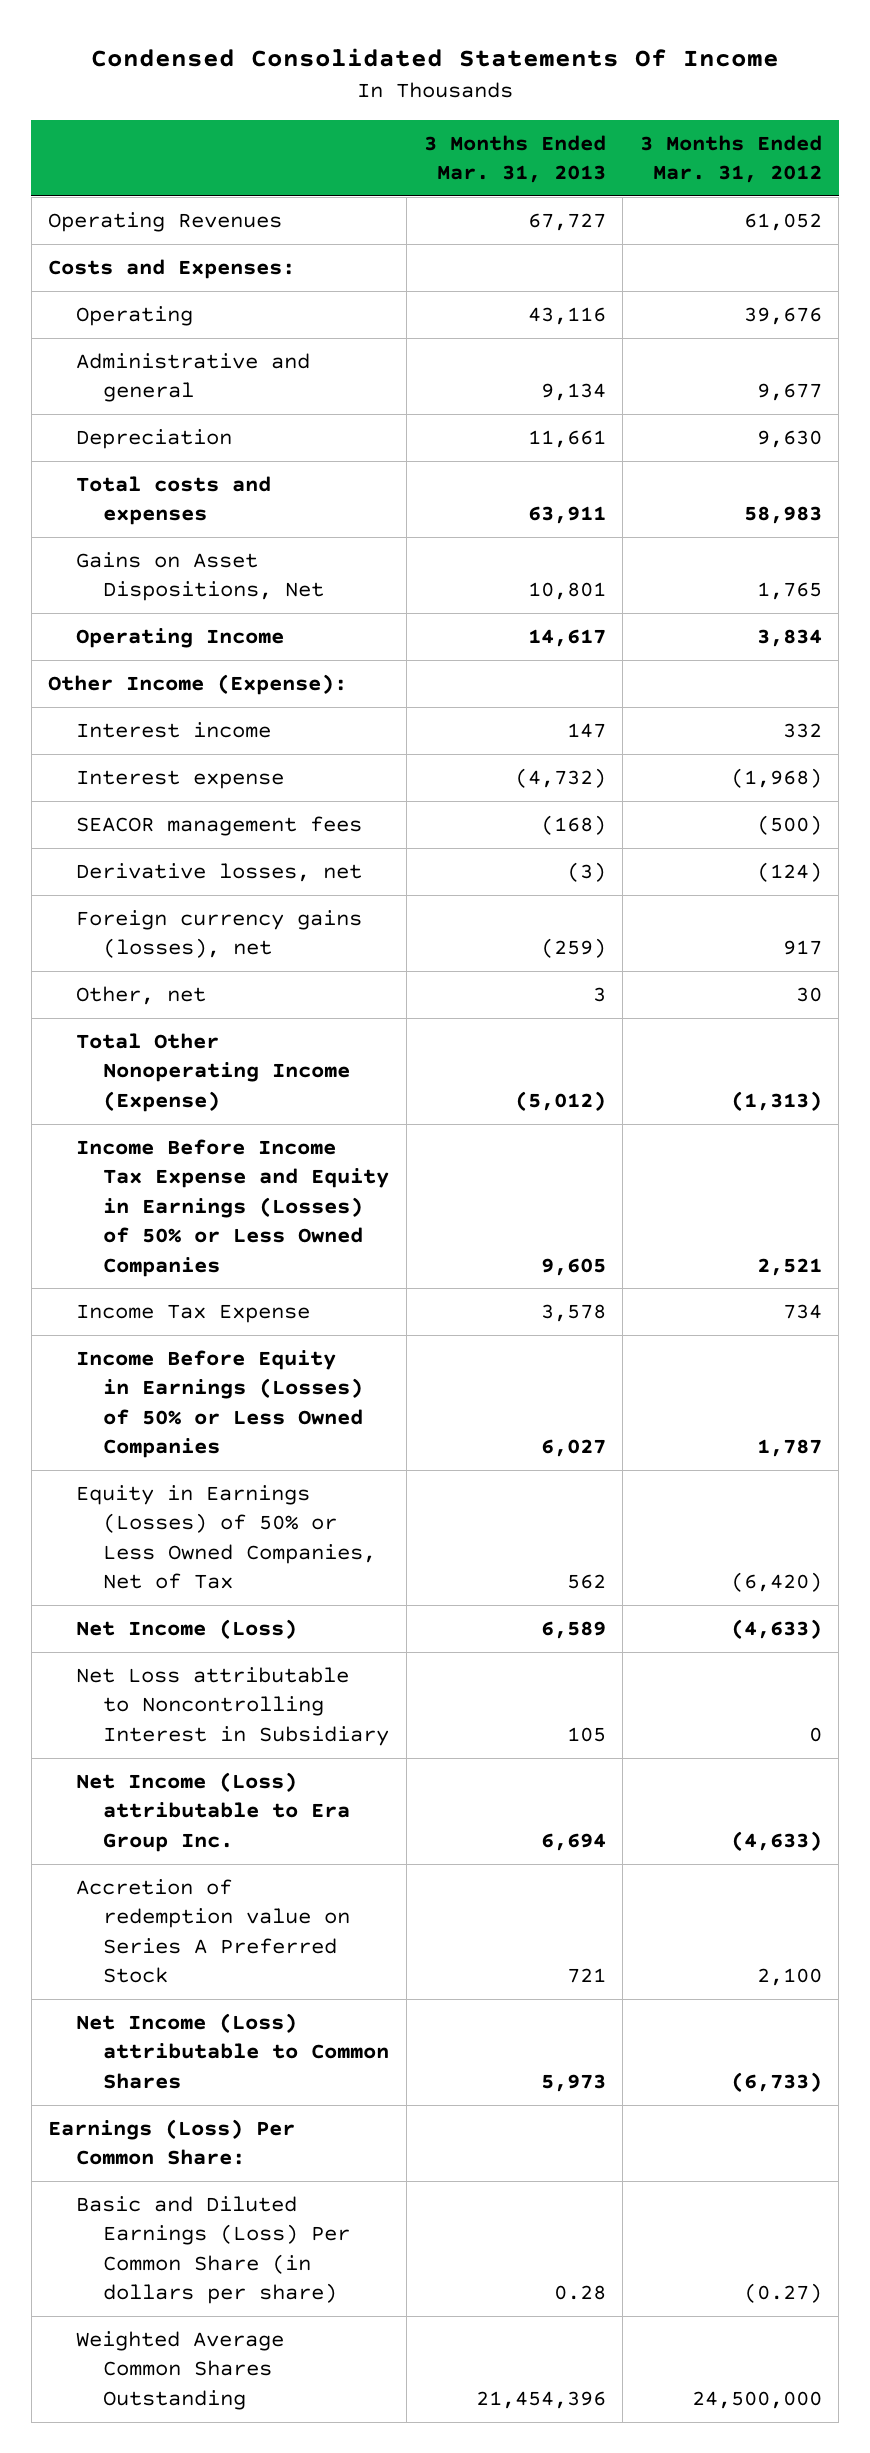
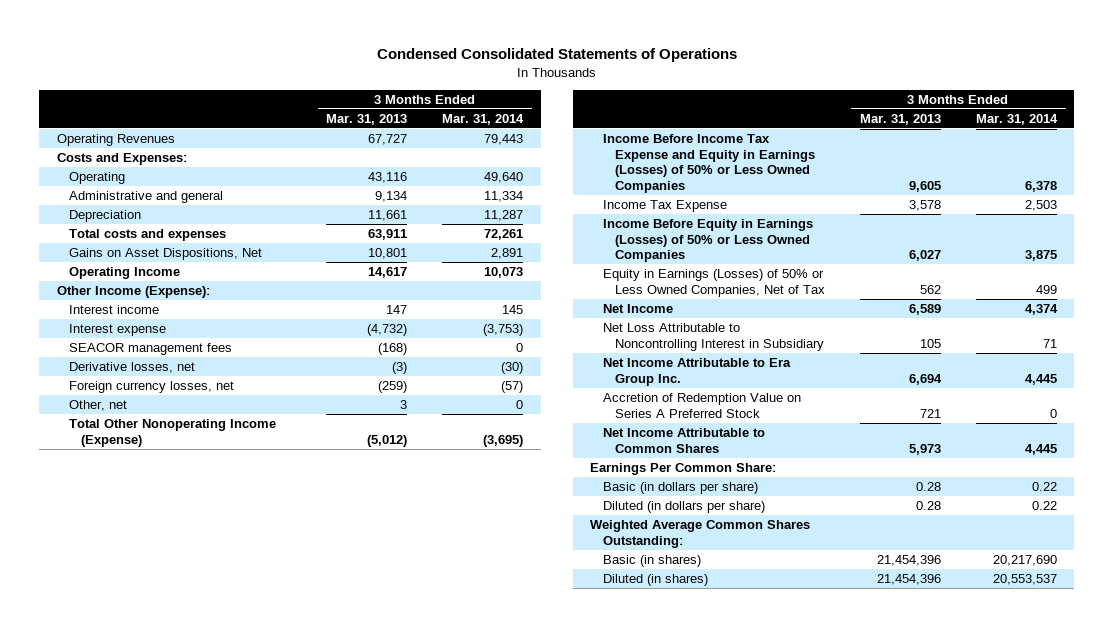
- Condensed Consolidated Statements Of Income
+ Condensed Consolidated Statements of Operations
- | 3 Months Ended Mar. 31, 2013 | 3 Months Ended Mar. 31, 2012
+ | 3 Months Ended Mar. 31, 2013 | 3 Months Ended Mar. 31, 2014
- Foreign currency gains (losses), net | (259) | 917
+ Foreign currency losses, net | (259) | (57)
- Net Income (Loss) | 6,589 | (4,633)
- Net Loss attributable to Noncontrolling Interest in Subsidiary | 105 | 0
- Net Income (Loss) attributable to Era Group Inc. | 6,694 | (4,633)
- Accretion of redemption value on Series A Preferred Stock | 721 | 2,100
- Net Income (Loss) attributable to Common Shares | 5,973 | (6,733)
- Earnings (Loss) Per Common Share:
- Basic and Diluted Earnings (Loss) Per Common Share (in dollars per share) | 0.28 | (0.27)
- Weighted Average Common Shares Outstanding | 21,454,396 | 24,500,000
+ Net Income | 6,589 | 4,374
+ Net Loss Attributable to Noncontrolling Interest in Subsidiary | 105 | 71
+ Net Income Attributable to Era Group Inc. | 6,694 | 4,445
+ Accretion of Redemption Value on Series A Preferred Stock | 721 | 0
+ Net Income Attributable to Common Shares | 5,973 | 4,445
+ Earnings Per Common Share:
+ Basic (in dollars per share) | 0.28 | 0.22
+ Diluted (in dollars per share) | 0.28 | 0.22
+ Weighted Average Common Shares Outstanding:
+ Basic (in shares) | 21,454,396 | 20,217,690
+ Diluted (in shares) | 21,454,396 | 20,553,537

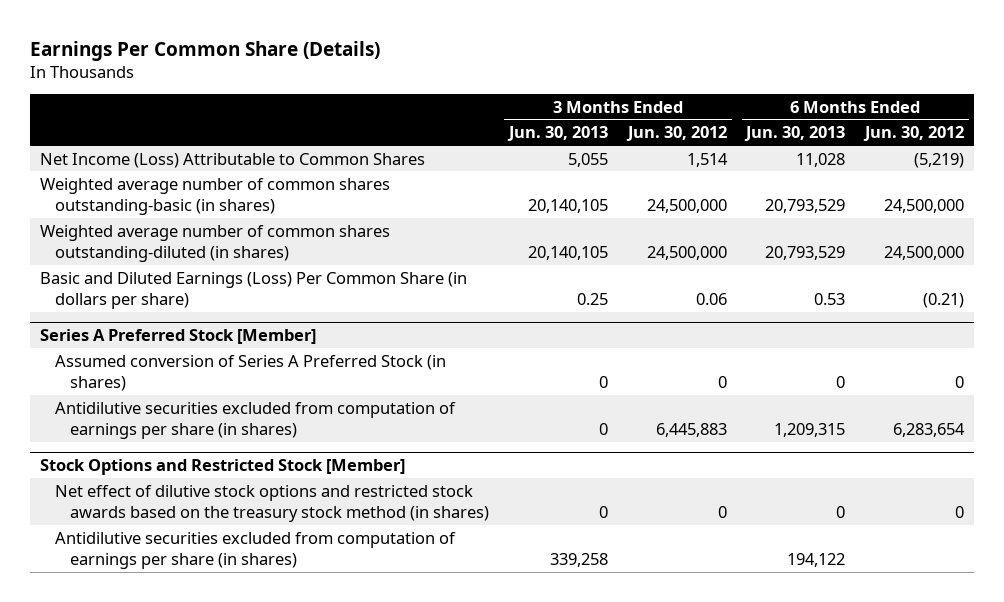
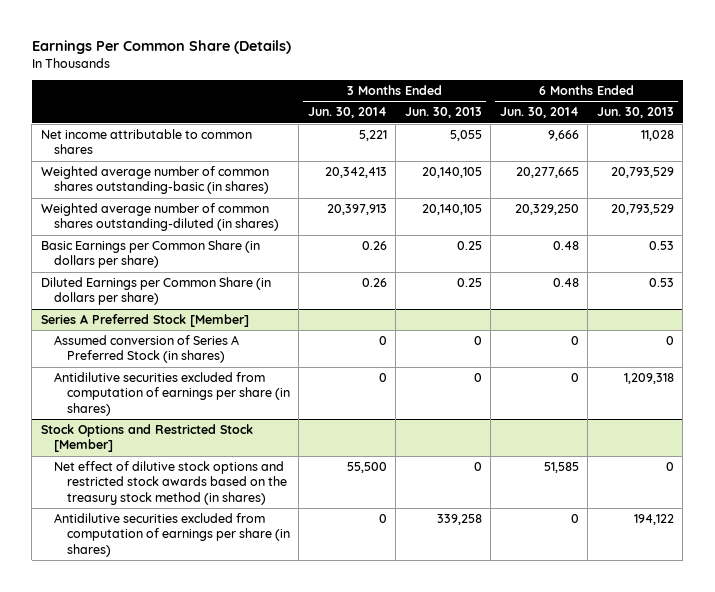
- | 3 Months Ended Jun. 30, 2013 | 3 Months Ended Jun. 30, 2012 | 6 Months Ended Jun. 30, 2013 | 6 Months Ended Jun. 30, 2012
+ | 3 Months Ended Jun. 30, 2014 | 3 Months Ended Jun. 30, 2013 | 6 Months Ended Jun. 30, 2014 | 6 Months Ended Jun. 30, 2013
- Net Income (Loss) Attributable to Common Shares | 5,055 | 1,514 | 11,028 | (5,219)
+ Net income attributable to common shares | 5,221 | 5,055 | 9,666 | 11,028
- Basic and Diluted Earnings (Loss) Per Common Share (in dollars per share) | 0.25 | 0.06 | 0.53 | (0.21)
+ Basic Earnings per Common Share (in dollars per share) | 0.26 | 0.25 | 0.48 | 0.53
+ Diluted Earnings per Common Share (in dollars per share) | 0.26 | 0.25 | 0.48 | 0.53
@ Series A Preferred Stock [Member]
- Antidilutive securities excluded from computation of earnings per share (in shares) | 0 | 6,445,883 | 1,209,315 | 6,283,654
+ Antidilutive securities excluded from computation of earnings per share (in shares) | 0 | 0 | 0 | 1,209,318

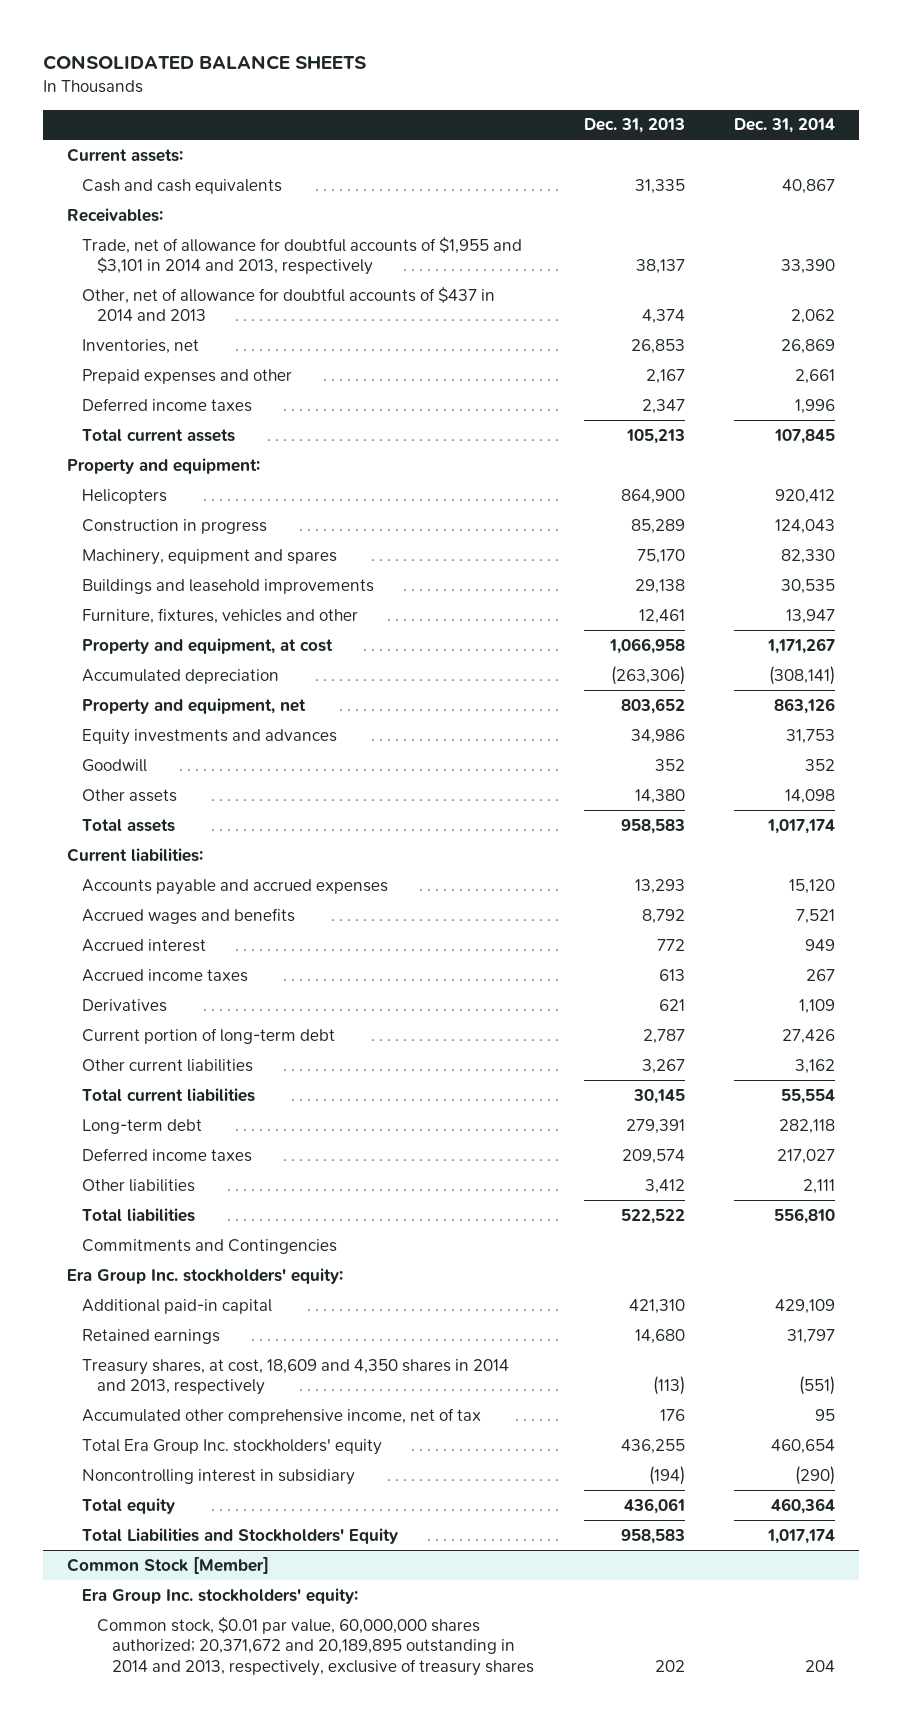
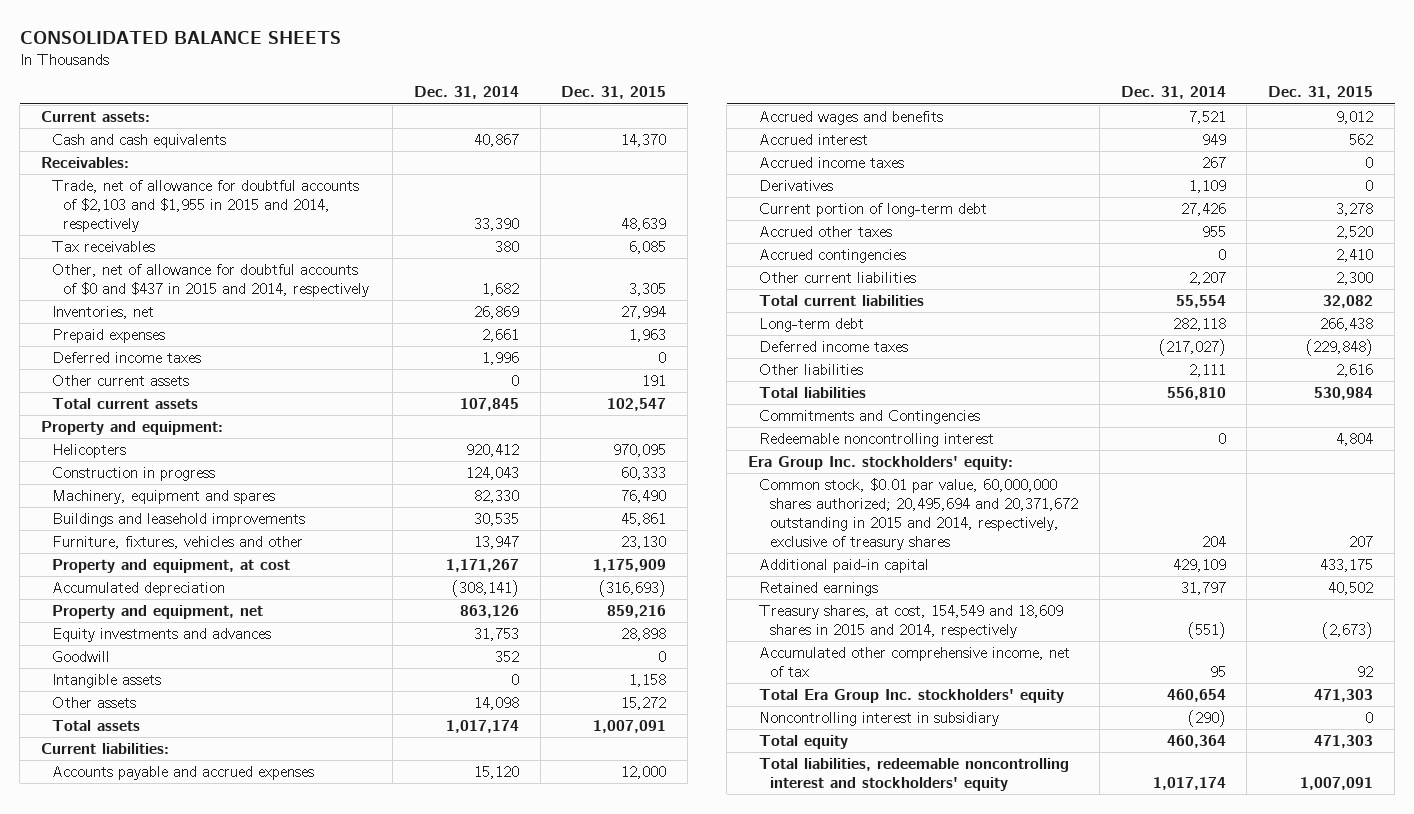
- | Dec. 31, 2013 | Dec. 31, 2014
+ | Dec. 31, 2014 | Dec. 31, 2015
- Trade, net of allowance for doubtful accounts of $1,955 and $3,101 in 2014 and 2013, respectively | 38,137 | 33,390
- Other, net of allowance for doubtful accounts of $437 in 2014 and 2013 | 4,374 | 2,062
+ Trade, net of allowance for doubtful accounts of $2,103 and $1,955 in 2015 and 2014, respectively | 33,390 | 48,639
+ Tax receivables | 380 | 6,085
+ Other, net of allowance for doubtful accounts of $0 and $437 in 2015 and 2014, respectively | 1,682 | 3,305
- Prepaid expenses and other | 2,167 | 2,661
+ Prepaid expenses | 2,661 | 1,963
+ Other current assets | 0 | 191
+ Intangible assets | 0 | 1,158
- Other current liabilities | 3,267 | 3,162
+ Accrued other taxes | 955 | 2,520
+ Accrued contingencies | 0 | 2,410
+ Other current liabilities | 2,207 | 2,300
- Deferred income taxes | 209,574 | 217,027
+ Deferred income taxes | (217,027) | (229,848)
+ Redeemable noncontrolling interest | 0 | 4,804
+ Common stock, $0.01 par value, 60,000,000 shares authorized; 20,495,694 and 20,371,672 outstanding in 2015 and 2014, respectively, exclusive of treasury shares | 204 | 207
- Treasury shares, at cost, 18,609 and 4,350 shares in 2014 and 2013, respectively | (113) | (551)
+ Treasury shares, at cost, 154,549 and 18,609 shares in 2015 and 2014, respectively | (551) | (2,673)
- Total Liabilities and Stockholders' Equity | 958,583 | 1,017,174
- Common Stock [Member]
- Era Group Inc. stockholders' equity:
- Common stock, $0.01 par value, 60,000,000 shares authorized; 20,371,672 and 20,189,895 outstanding in 2014 and 2013, respectively, exclusive of treasury shares | 202 | 204
+ Total liabilities, redeemable noncontrolling interest and stockholders' equity | 1,017,174 | 1,007,091

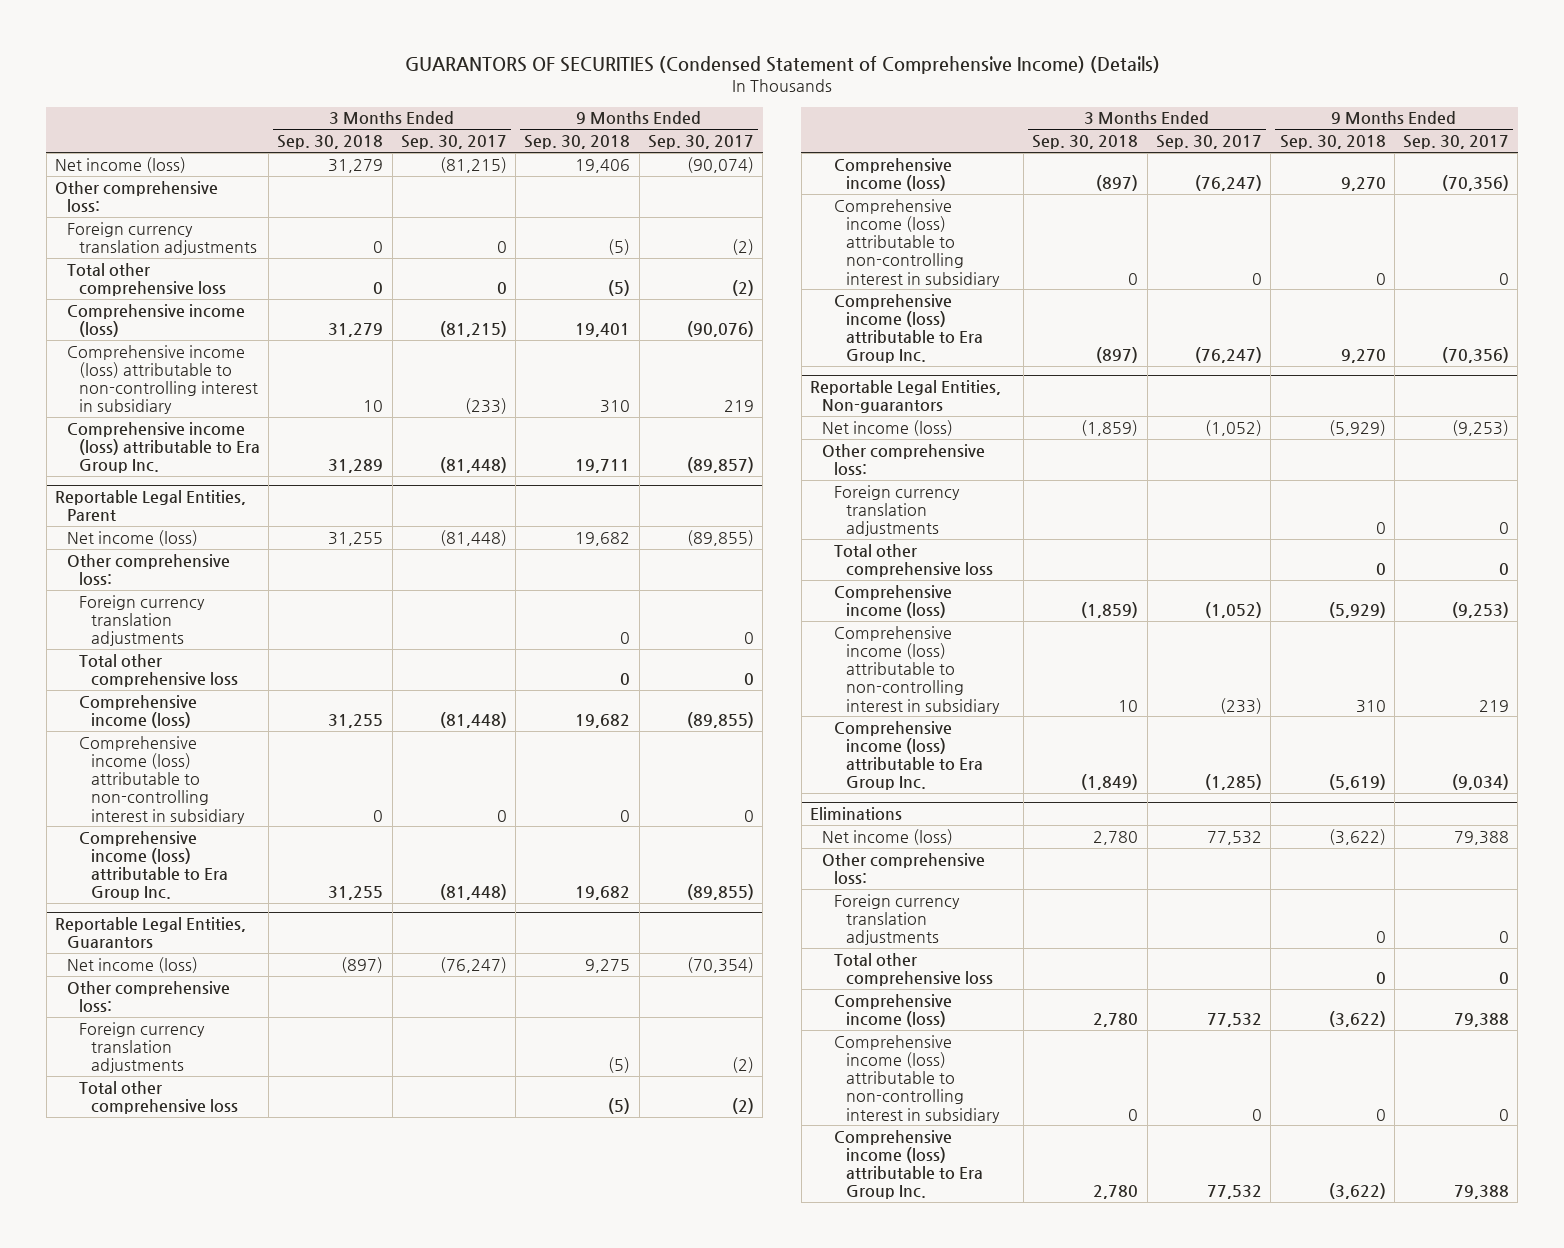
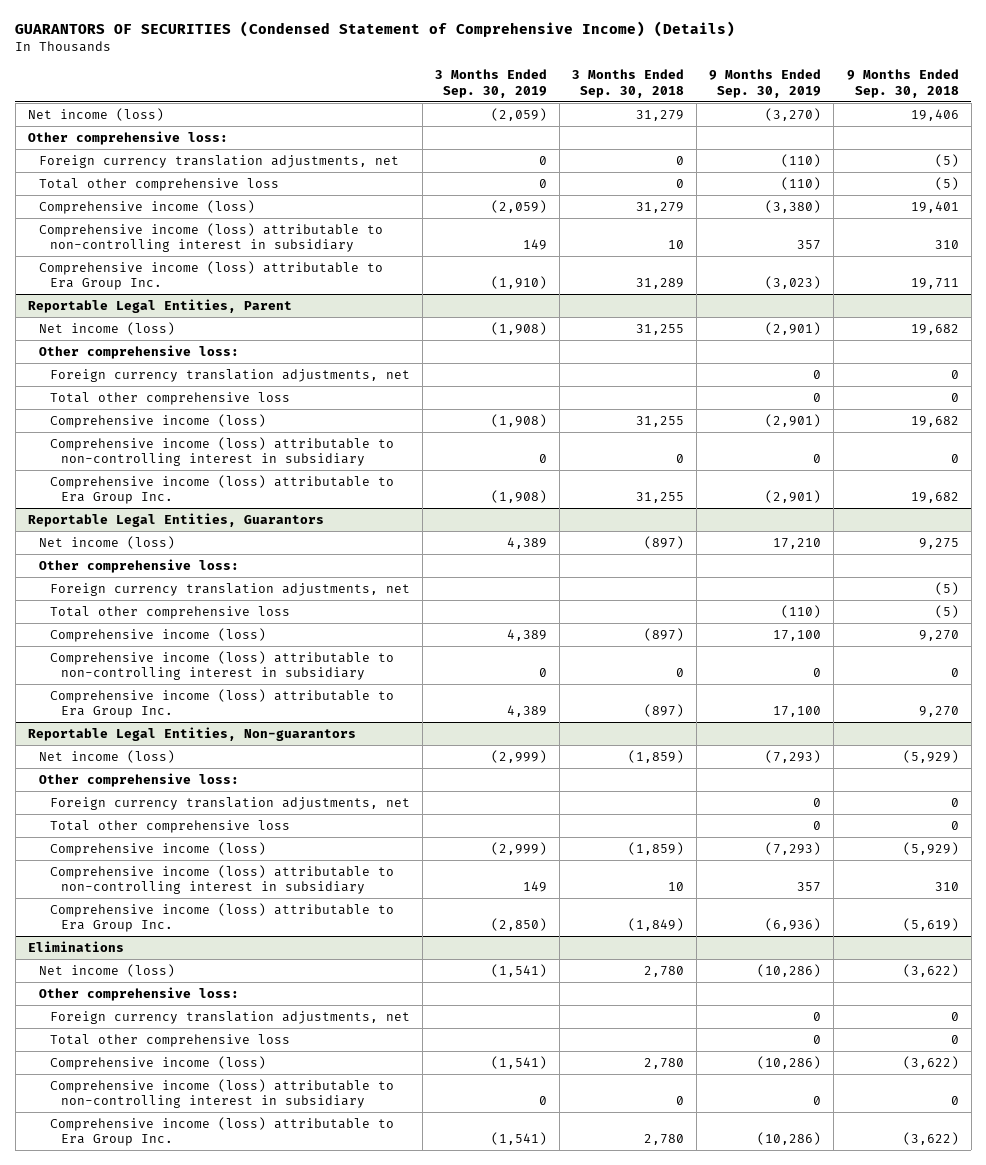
- | 3 Months Ended Sep. 30, 2018 | 3 Months Ended Sep. 30, 2017 | 9 Months Ended Sep. 30, 2018 | 9 Months Ended Sep. 30, 2017
+ | 3 Months Ended Sep. 30, 2019 | 3 Months Ended Sep. 30, 2018 | 9 Months Ended Sep. 30, 2019 | 9 Months Ended Sep. 30, 2018
- Foreign currency translation adjustments | 0 | 0 | (5) | (2)
+ Foreign currency translation adjustments, net | 0 | 0 | (110) | (5)
@ Reportable Legal Entities, Parent
- Foreign currency translation adjustments | | | 0 | 0
+ Foreign currency translation adjustments, net | | | 0 | 0
@ Reportable Legal Entities, Guarantors
- Foreign currency translation adjustments | | | (5) | (2)
+ Foreign currency translation adjustments, net | | | | (5)
@ Reportable Legal Entities, Non-guarantors
- Foreign currency translation adjustments | | | 0 | 0
+ Foreign currency translation adjustments, net | | | 0 | 0
@ Eliminations
- Foreign currency translation adjustments | | | 0 | 0
+ Foreign currency translation adjustments, net | | | 0 | 0

